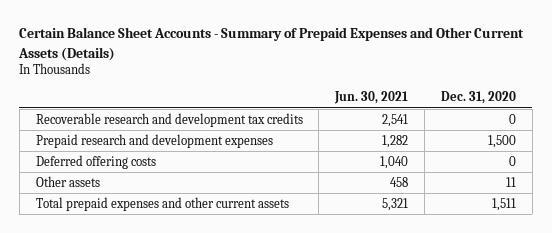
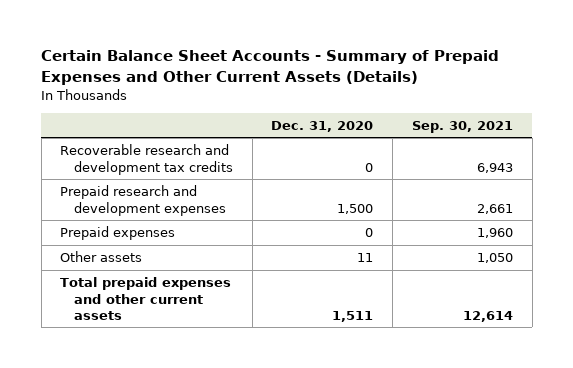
- | Jun. 30, 2021 | Dec. 31, 2020
+ | Dec. 31, 2020 | Sep. 30, 2021
- Deferred offering costs | 1,040 | 0
+ Prepaid expenses | 0 | 1,960

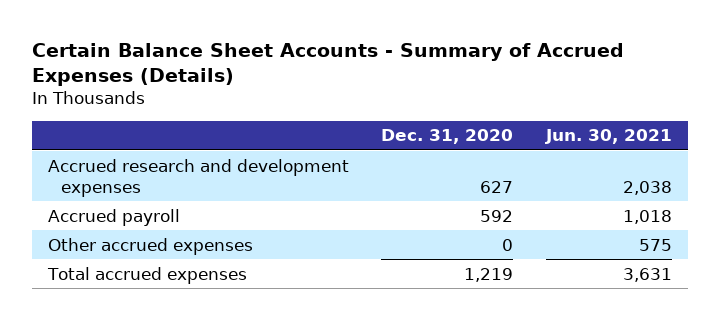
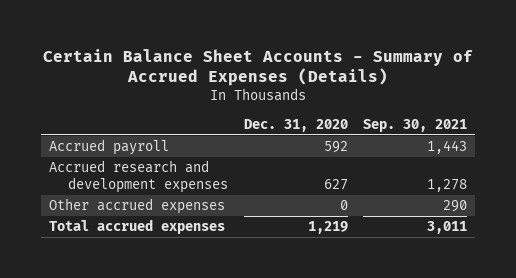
- | Dec. 31, 2020 | Jun. 30, 2021
+ | Dec. 31, 2020 | Sep. 30, 2021
moved down: Accrued research and development expenses | 627 | 1,278

